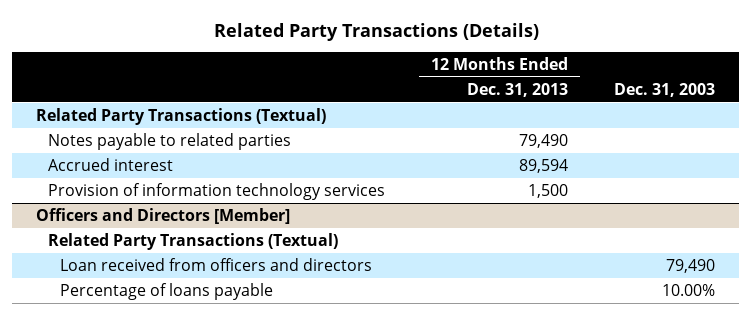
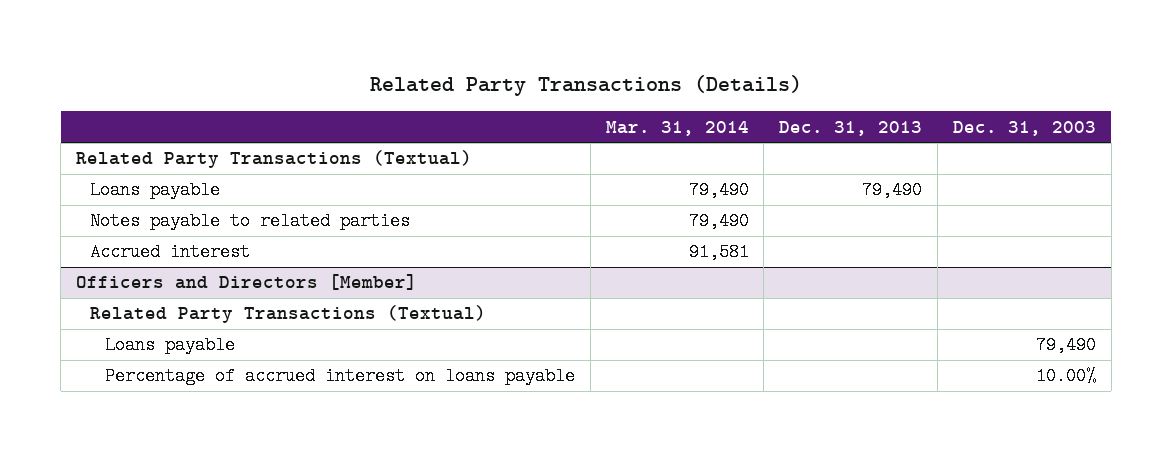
- | 12 Months Ended Dec. 31, 2013 | Dec. 31, 2003
+ | Mar. 31, 2014 | Dec. 31, 2013 | Dec. 31, 2003
+ Loans payable | 79,490 | 79,490 |
- Provision of information technology services | 1,500 |
@ Officers and Directors [Member]
- Loan received from officers and directors | | 79,490
- Percentage of loans payable | | 10.00%
+ Loans payable | | | 79,490
+ Percentage of accrued interest on loans payable | | | 10.00%

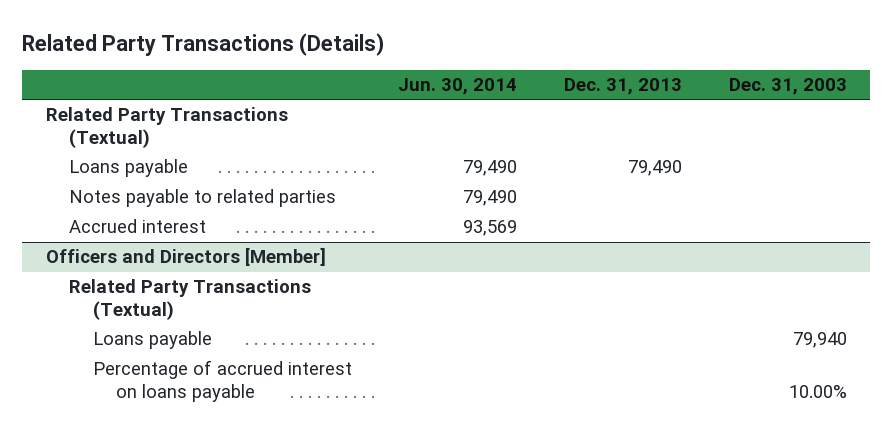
- | Mar. 31, 2014 | Dec. 31, 2013 | Dec. 31, 2003
+ | Jun. 30, 2014 | Dec. 31, 2013 | Dec. 31, 2003
@ Officers and Directors [Member]
- Loans payable | | | 79,490
+ Loans payable | | | 79,940

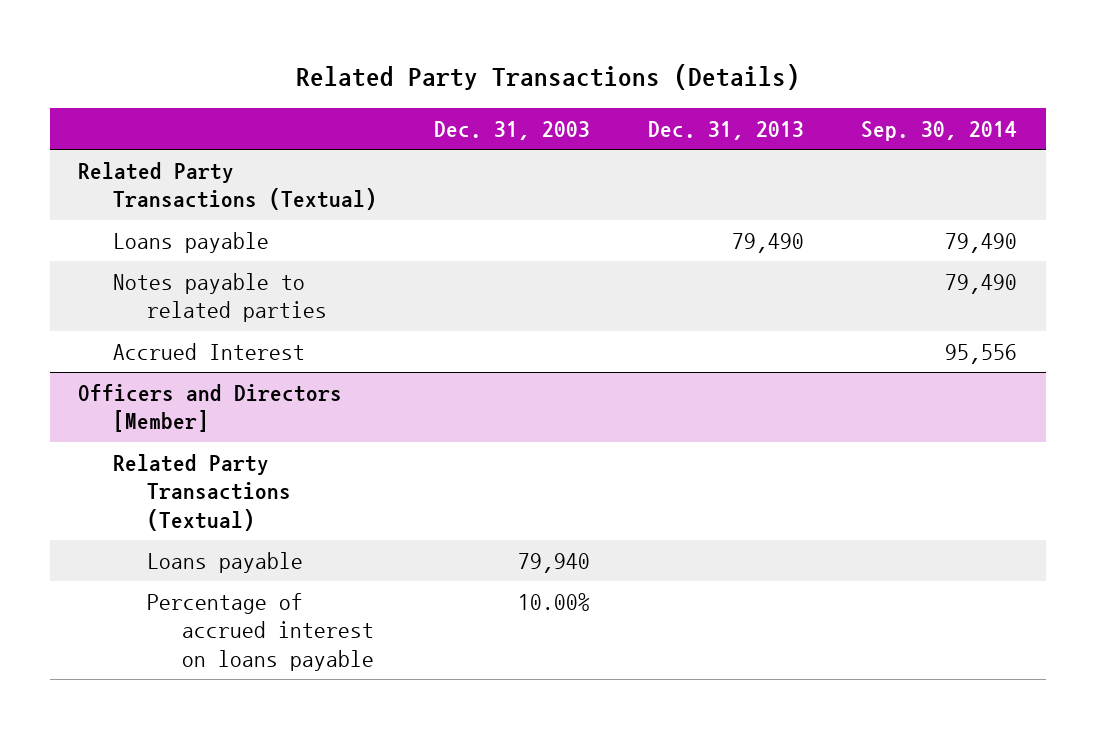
- | Jun. 30, 2014 | Dec. 31, 2013 | Dec. 31, 2003
+ | Dec. 31, 2003 | Dec. 31, 2013 | Sep. 30, 2014
- Accrued interest | 93,569 | |
+ Accrued Interest | | | 95,556

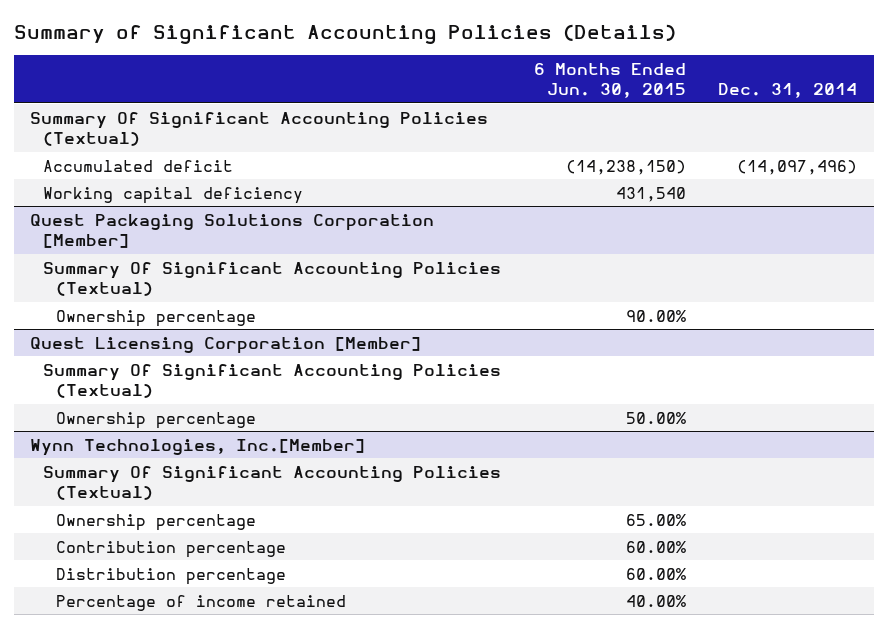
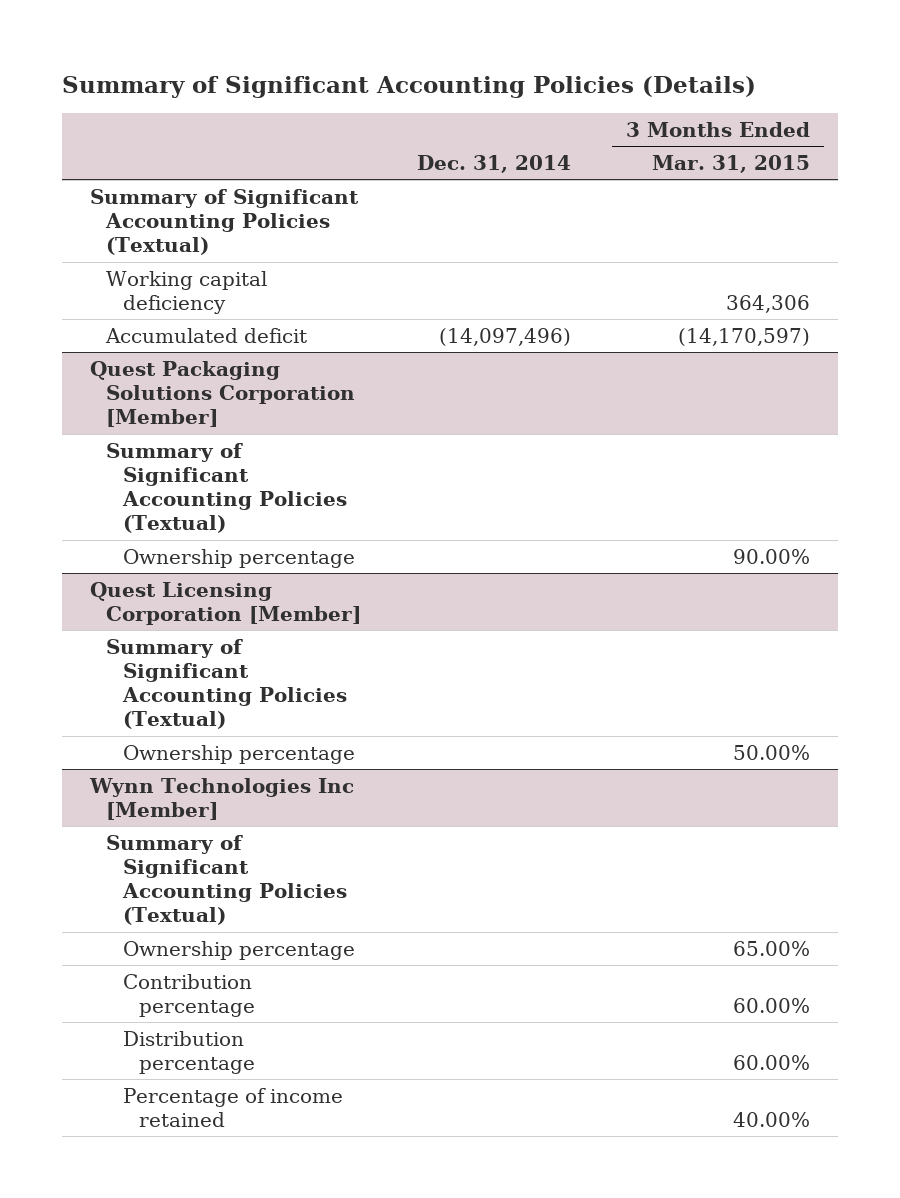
- | 6 Months Ended Jun. 30, 2015 | Dec. 31, 2014
+ | Dec. 31, 2014 | 3 Months Ended Mar. 31, 2015
- Summary Of Significant Accounting Policies (Textual)
+ Summary of Significant Accounting Policies (Textual)
moved down: Accumulated deficit | (14,097,496) | (14,170,597)
@ Quest Packaging Solutions Corporation [Member]
- Summary Of Significant Accounting Policies (Textual)
+ Summary of Significant Accounting Policies (Textual)
@ Quest Licensing Corporation [Member]
- Summary Of Significant Accounting Policies (Textual)
+ Summary of Significant Accounting Policies (Textual)
- Wynn Technologies, Inc.[Member]
- Summary Of Significant Accounting Policies (Textual)
+ Wynn Technologies Inc [Member]
+ Summary of Significant Accounting Policies (Textual)

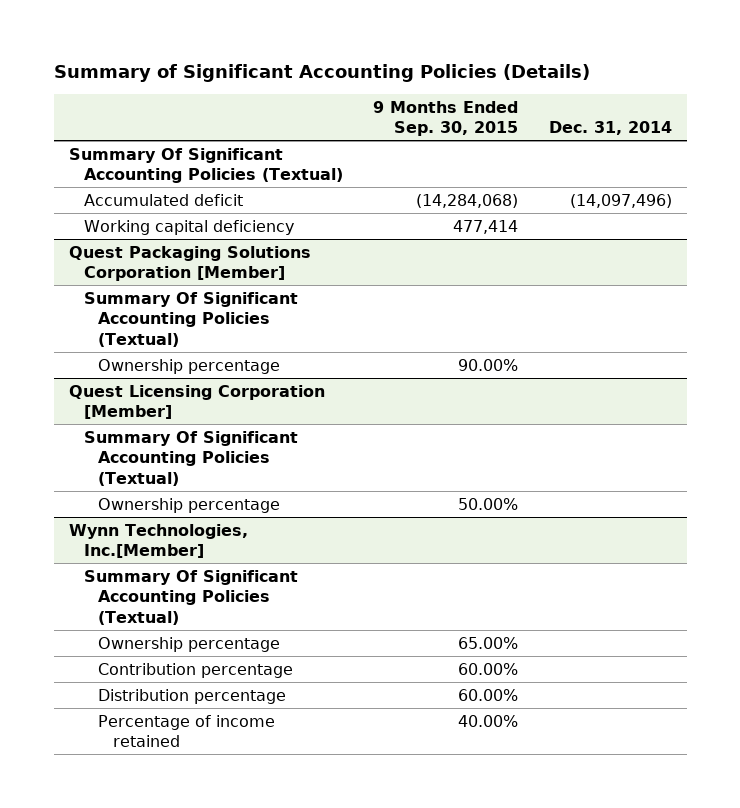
- | Dec. 31, 2014 | 3 Months Ended Mar. 31, 2015
+ | 9 Months Ended Sep. 30, 2015 | Dec. 31, 2014
- Summary of Significant Accounting Policies (Textual)
+ Summary Of Significant Accounting Policies (Textual)
moved down: Working capital deficiency | 477,414 |
@ Quest Packaging Solutions Corporation [Member]
- Summary of Significant Accounting Policies (Textual)
+ Summary Of Significant Accounting Policies (Textual)
@ Quest Licensing Corporation [Member]
- Summary of Significant Accounting Policies (Textual)
+ Summary Of Significant Accounting Policies (Textual)
- Wynn Technologies Inc [Member]
- Summary of Significant Accounting Policies (Textual)
+ Wynn Technologies, Inc.[Member]
+ Summary Of Significant Accounting Policies (Textual)

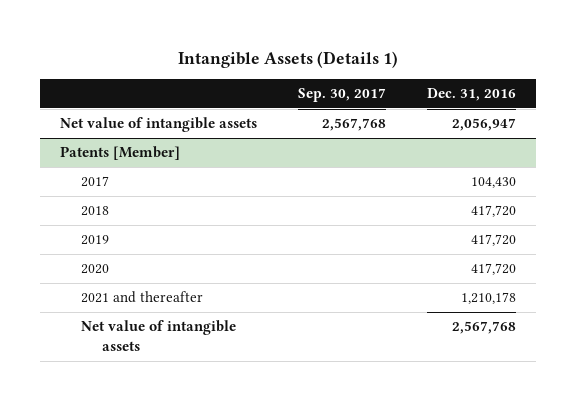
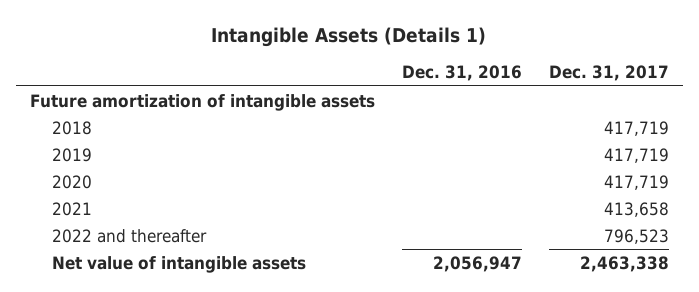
- | Sep. 30, 2017 | Dec. 31, 2016
+ | Dec. 31, 2016 | Dec. 31, 2017
+ Future amortization of intangible assets
+ 2018 | | 417,719
+ 2019 | | 417,719
+ 2020 | | 417,719
+ 2021 | | 413,658
+ 2022 and thereafter | | 796,523
- Patents [Member]
- 2017 | | 104,430
- 2018 | | 417,720
- 2019 | | 417,720
- 2020 | | 417,720
- 2021 and thereafter | | 1,210,178
- Net value of intangible assets | | 2,567,768

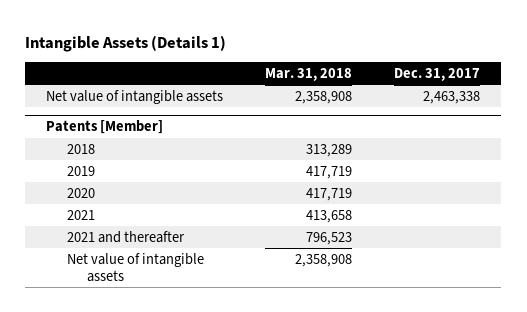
- | Dec. 31, 2016 | Dec. 31, 2017
+ | Mar. 31, 2018 | Dec. 31, 2017
- Future amortization of intangible assets
- 2018 | | 417,719
- 2019 | | 417,719
- 2020 | | 417,719
- 2021 | | 413,658
- 2022 and thereafter | | 796,523
+ Patents [Member]
+ 2018 | 313,289 |
+ 2019 | 417,719 |
+ 2020 | 417,719 |
+ 2021 | 413,658 |
+ 2021 and thereafter | 796,523 |
+ Net value of intangible assets | 2,358,908 |

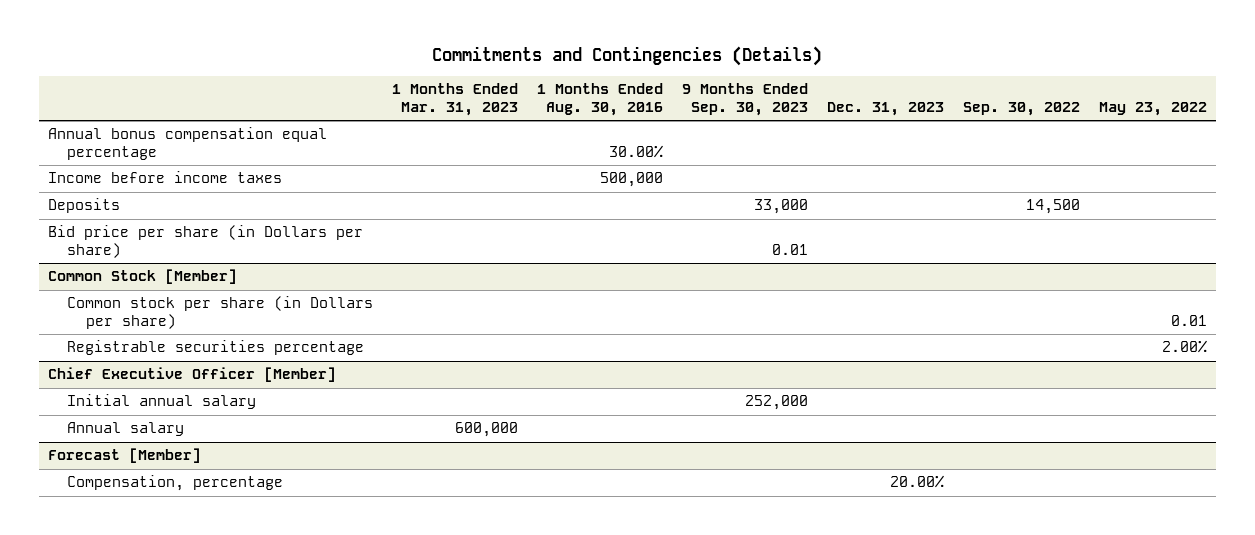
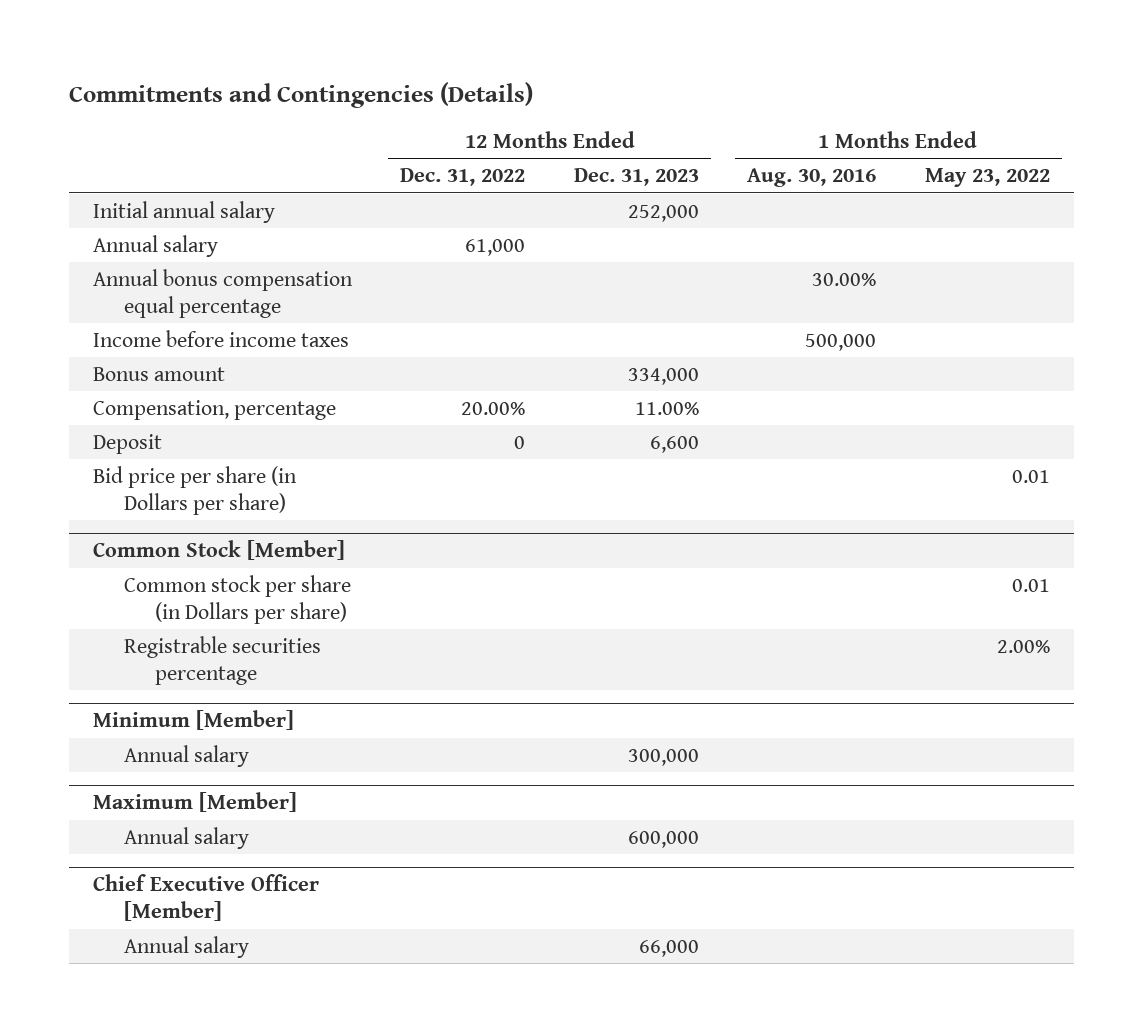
- | 1 Months Ended Mar. 31, 2023 | 1 Months Ended Aug. 30, 2016 | 9 Months Ended Sep. 30, 2023 | Dec. 31, 2023 | Sep. 30, 2022 | May 23, 2022
+ | 12 Months Ended Dec. 31, 2022 | 12 Months Ended Dec. 31, 2023 | 1 Months Ended Aug. 30, 2016 | 1 Months Ended May 23, 2022
+ Initial annual salary | | 252,000 | |
+ Annual salary | 61,000 | | |
- Deposits | | | 33,000 | | 14,500 |
+ Bonus amount | | 334,000 | |
+ Compensation, percentage | 20.00% | 11.00% | |
+ Deposit | 0 | 6,600 | |
+ Minimum [Member]
+ Annual salary | | 300,000 | |
+ Maximum [Member]
+ Annual salary | | 600,000 | |
@ Chief Executive Officer [Member]
- Initial annual salary | | | 252,000 | | |
- Forecast [Member]
- Compensation, percentage | | | | 20.00% | |

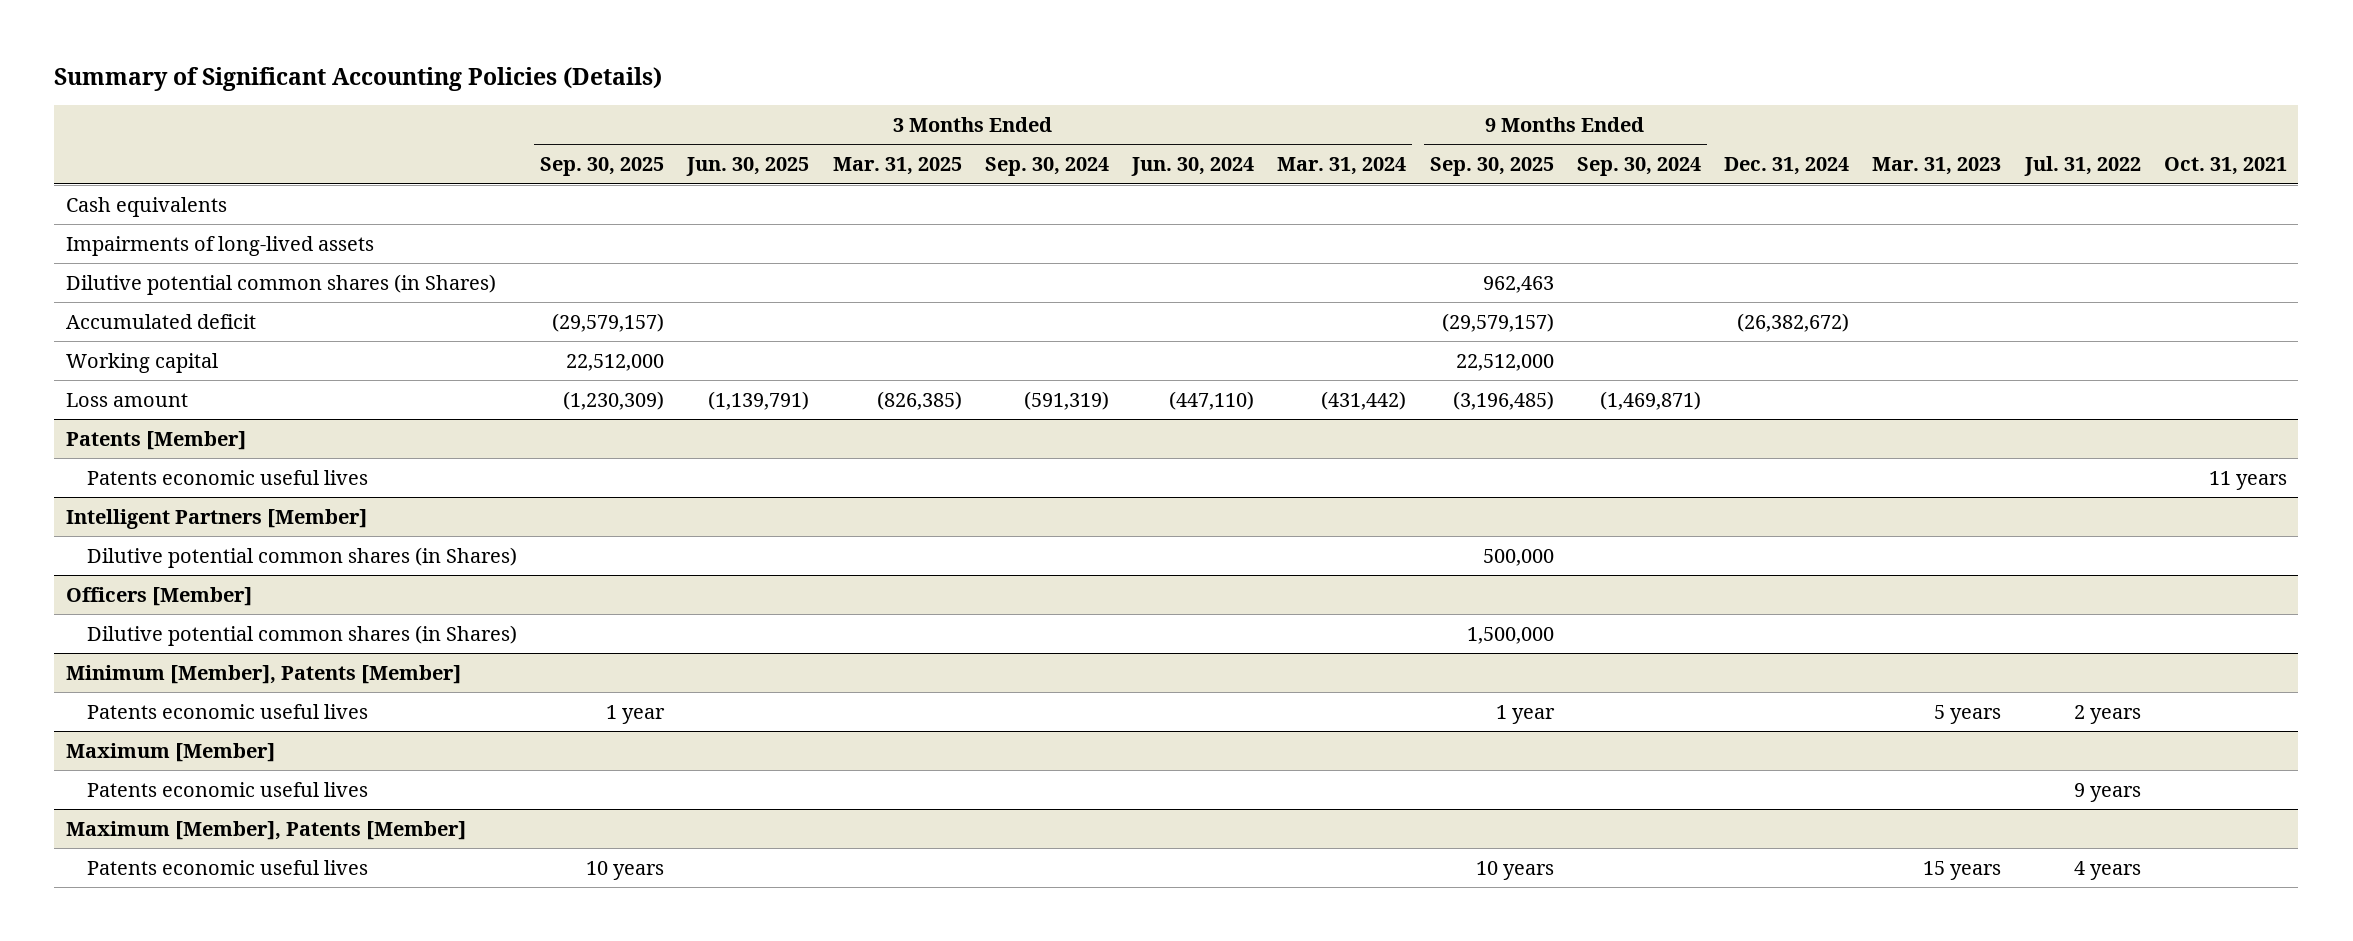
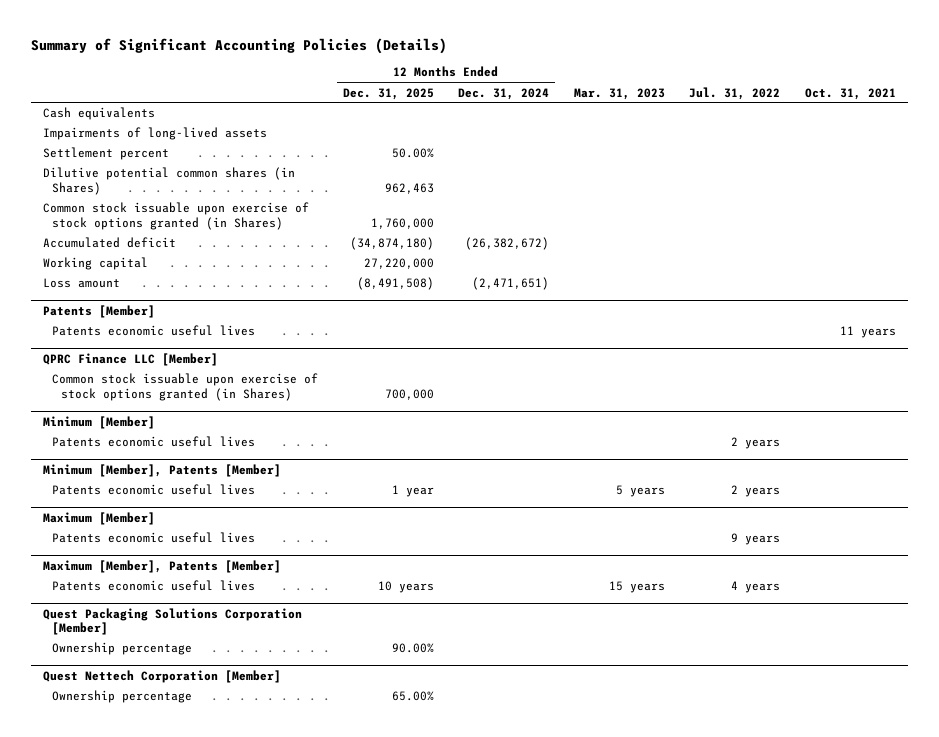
- | 3 Months Ended Sep. 30, 2025 | 3 Months Ended Jun. 30, 2025 | 3 Months Ended Mar. 31, 2025 | 3 Months Ended Sep. 30, 2024 | 3 Months Ended Jun. 30, 2024 | 3 Months Ended Mar. 31, 2024 | 9 Months Ended Sep. 30, 2025 | 9 Months Ended Sep. 30, 2024 | Dec. 31, 2024 | Mar. 31, 2023 | Jul. 31, 2022 | Oct. 31, 2021
+ | 12 Months Ended Dec. 31, 2025 | 12 Months Ended Dec. 31, 2024 | Mar. 31, 2023 | Jul. 31, 2022 | Oct. 31, 2021
+ Settlement percent | 50.00% | | | |
+ Common stock issuable upon exercise of stock options granted (in Shares) | 1,760,000 | | | |
- Intelligent Partners [Member]
- Dilutive potential common shares (in Shares) | | | | | | | 500,000 | | | | |
- Officers [Member]
- Dilutive potential common shares (in Shares) | | | | | | | 1,500,000 | | | | |
+ QPRC Finance LLC [Member]
+ Common stock issuable upon exercise of stock options granted (in Shares) | 700,000 | | | |
+ Minimum [Member]
+ Patents economic useful lives | | | | 2 years |
+ Quest Packaging Solutions Corporation [Member]
+ Ownership percentage | 90.00% | | | |
+ Quest Nettech Corporation [Member]
+ Ownership percentage | 65.00% | | | |

